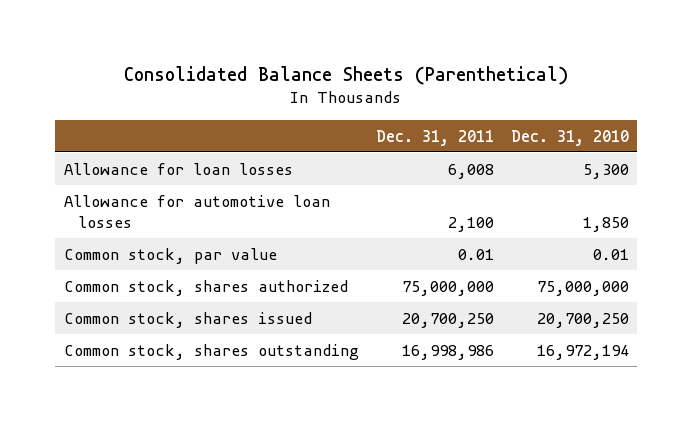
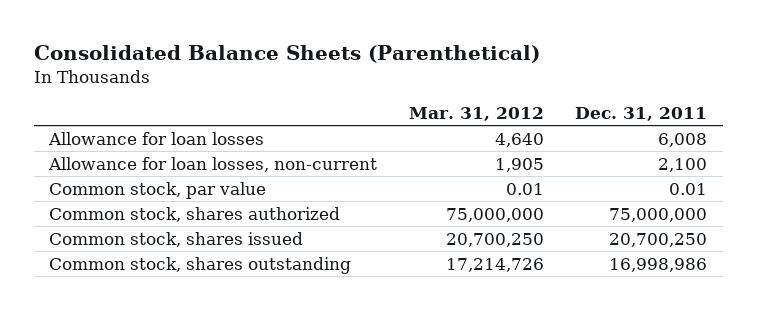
- | Dec. 31, 2011 | Dec. 31, 2010
+ | Mar. 31, 2012 | Dec. 31, 2011
- Allowance for automotive loan losses | 2,100 | 1,850
+ Allowance for loan losses, non-current | 1,905 | 2,100

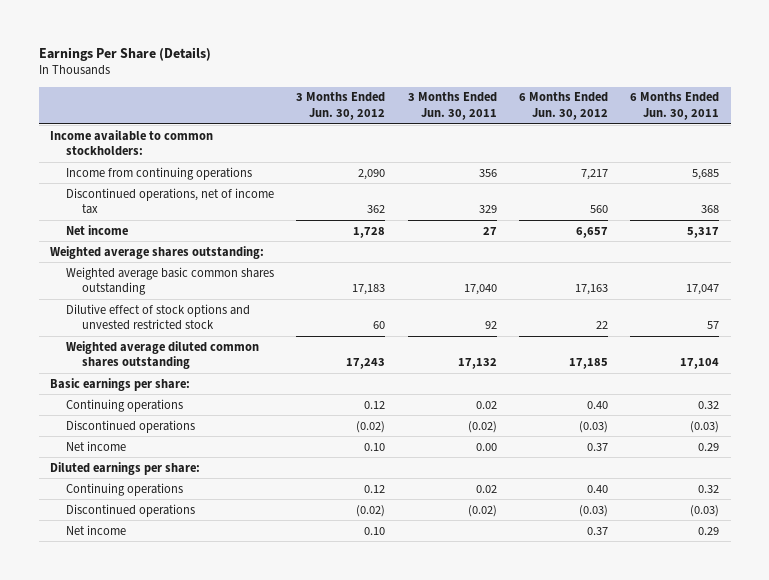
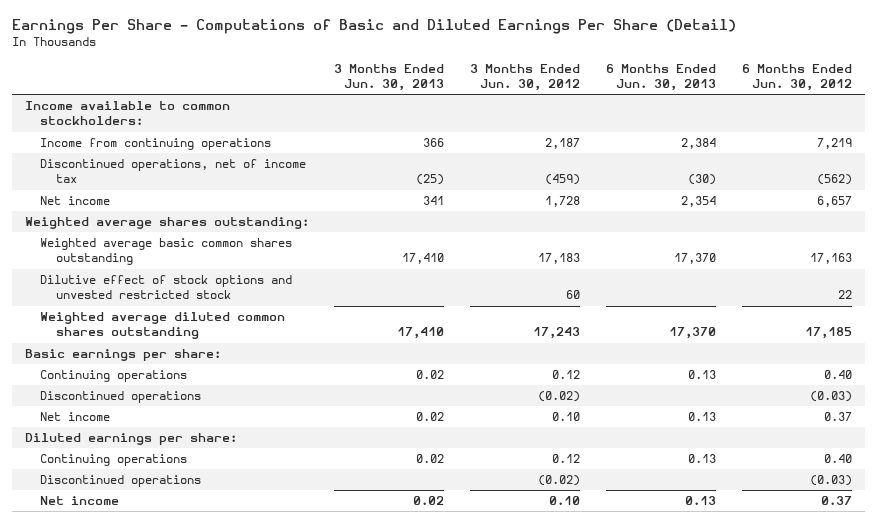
- Earnings Per Share (Details)
+ Earnings Per Share - Computations of Basic and Diluted Earnings Per Share (Detail)
- | 3 Months Ended Jun. 30, 2012 | 3 Months Ended Jun. 30, 2011 | 6 Months Ended Jun. 30, 2012 | 6 Months Ended Jun. 30, 2011
+ | 3 Months Ended Jun. 30, 2013 | 3 Months Ended Jun. 30, 2012 | 6 Months Ended Jun. 30, 2013 | 6 Months Ended Jun. 30, 2012
- Income from continuing operations | 2,090 | 356 | 7,217 | 5,685
- Discontinued operations, net of income tax | 362 | 329 | 560 | 368
+ Income from continuing operations | 366 | 2,187 | 2,384 | 7,219
+ Discontinued operations, net of income tax | (25) | (459) | (30) | (562)

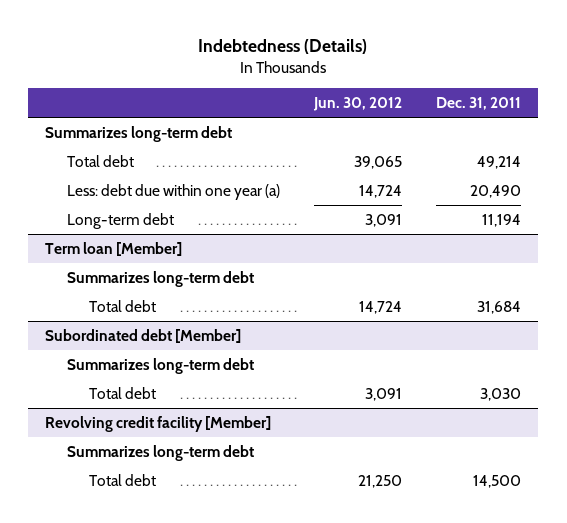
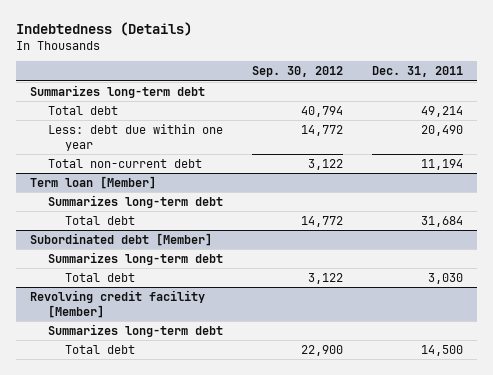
- | Jun. 30, 2012 | Dec. 31, 2011
+ | Sep. 30, 2012 | Dec. 31, 2011
- Less: debt due within one year (a) | 14,724 | 20,490
- Long-term debt | 3,091 | 11,194
+ Less: debt due within one year | 14,772 | 20,490
+ Total non-current debt | 3,122 | 11,194

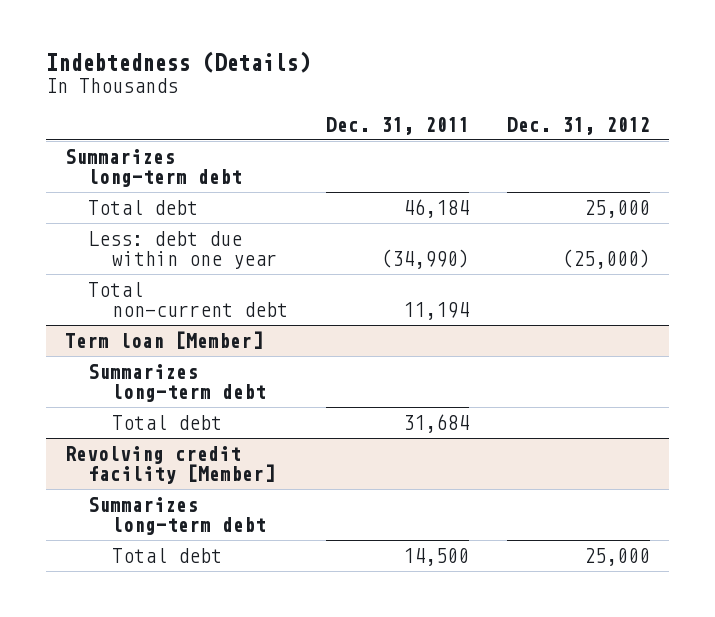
- | Sep. 30, 2012 | Dec. 31, 2011
+ | Dec. 31, 2011 | Dec. 31, 2012
- Total debt | 40,794 | 49,214
- Less: debt due within one year | 14,772 | 20,490
+ Total debt | 46,184 | 25,000
+ Less: debt due within one year | (34,990) | (25,000)
- Subordinated debt [Member]
- Summarizes long-term debt
- Total debt | 3,122 | 3,030

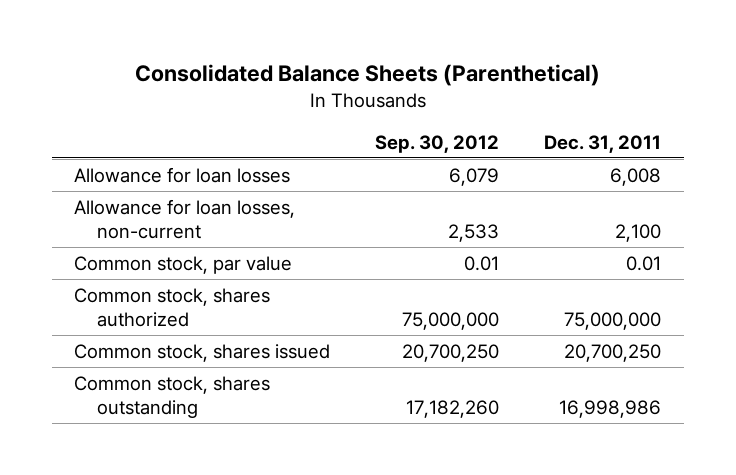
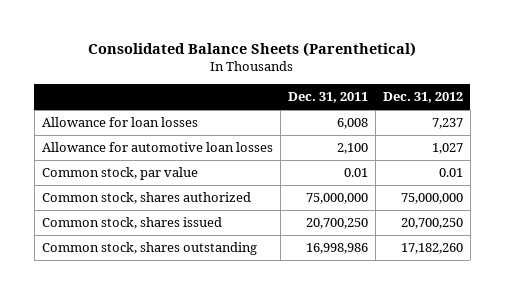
- | Sep. 30, 2012 | Dec. 31, 2011
+ | Dec. 31, 2011 | Dec. 31, 2012
- Allowance for loan losses, non-current | 2,533 | 2,100
+ Allowance for automotive loan losses | 2,100 | 1,027

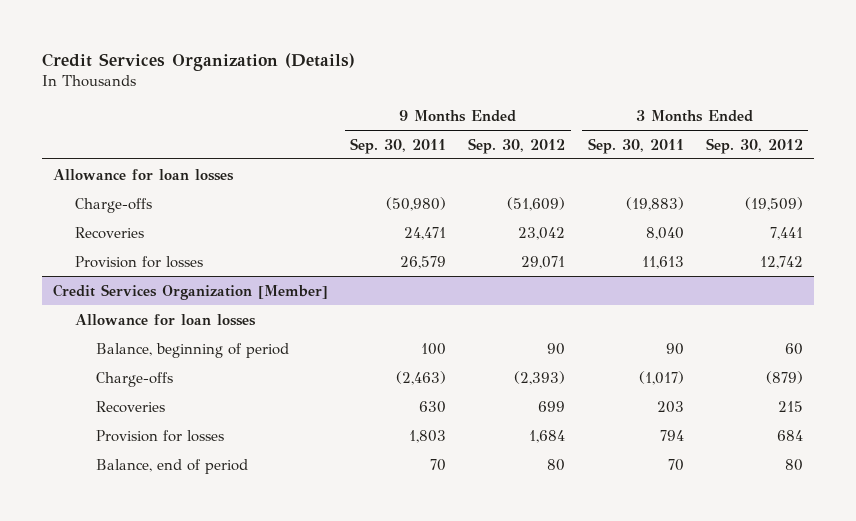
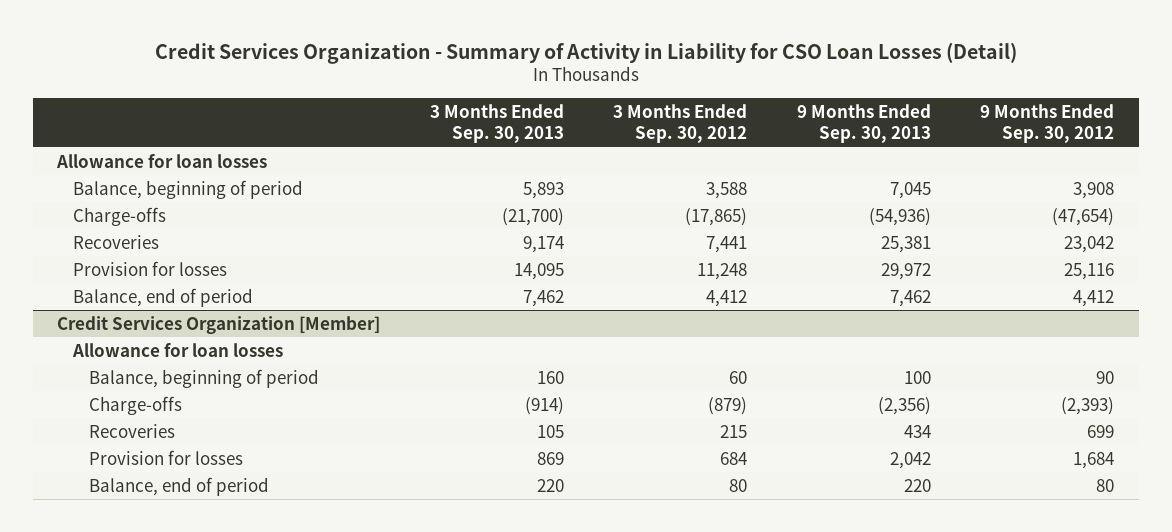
- Credit Services Organization (Details)
+ Credit Services Organization - Summary of Activity in Liability for CSO Loan Losses (Detail)
- | 9 Months Ended Sep. 30, 2011 | 9 Months Ended Sep. 30, 2012 | 3 Months Ended Sep. 30, 2011 | 3 Months Ended Sep. 30, 2012
+ | 3 Months Ended Sep. 30, 2013 | 3 Months Ended Sep. 30, 2012 | 9 Months Ended Sep. 30, 2013 | 9 Months Ended Sep. 30, 2012
- Charge-offs | (50,980) | (51,609) | (19,883) | (19,509)
+ Balance, beginning of period | 5,893 | 3,588 | 7,045 | 3,908
+ Charge-offs | (21,700) | (17,865) | (54,936) | (47,654)
- Provision for losses | 26,579 | 29,071 | 11,613 | 12,742
+ Provision for losses | 14,095 | 11,248 | 29,972 | 25,116
+ Balance, end of period | 7,462 | 4,412 | 7,462 | 4,412

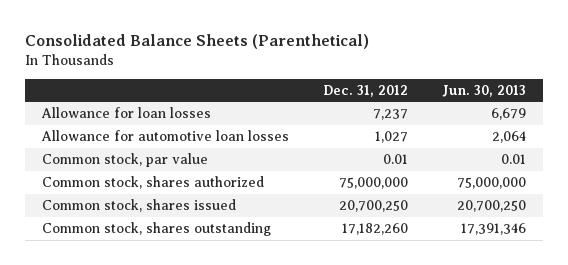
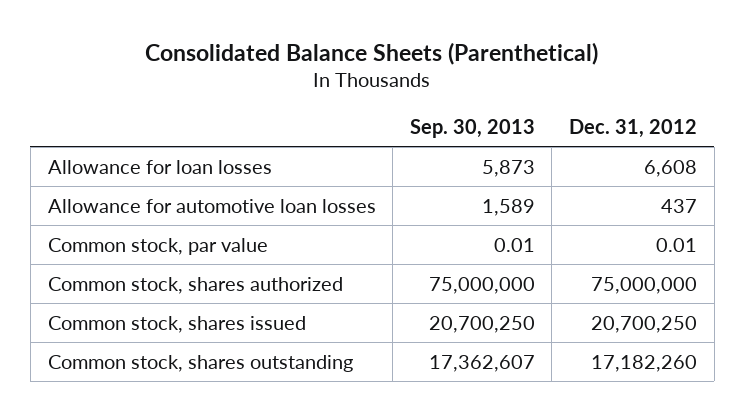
- | Dec. 31, 2012 | Jun. 30, 2013
+ | Sep. 30, 2013 | Dec. 31, 2012
- Allowance for loan losses | 7,237 | 6,679
- Allowance for automotive loan losses | 1,027 | 2,064
+ Allowance for loan losses | 5,873 | 6,608
+ Allowance for automotive loan losses | 1,589 | 437

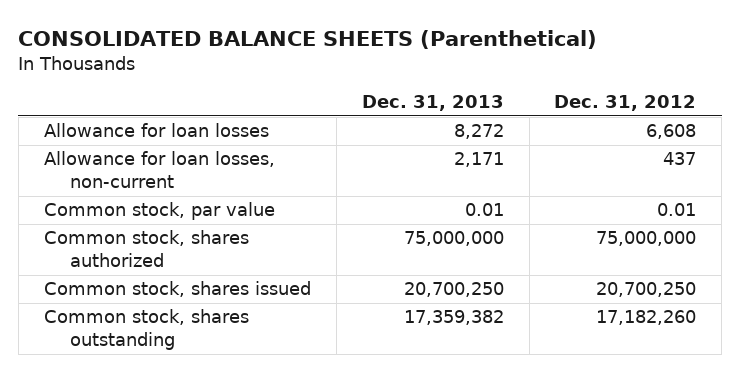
- Consolidated Balance Sheets (Parenthetical)
+ CONSOLIDATED BALANCE SHEETS (Parenthetical)
- | Sep. 30, 2013 | Dec. 31, 2012
+ | Dec. 31, 2013 | Dec. 31, 2012
- Allowance for automotive loan losses | 1,589 | 437
+ Allowance for loan losses, non-current | 2,171 | 437

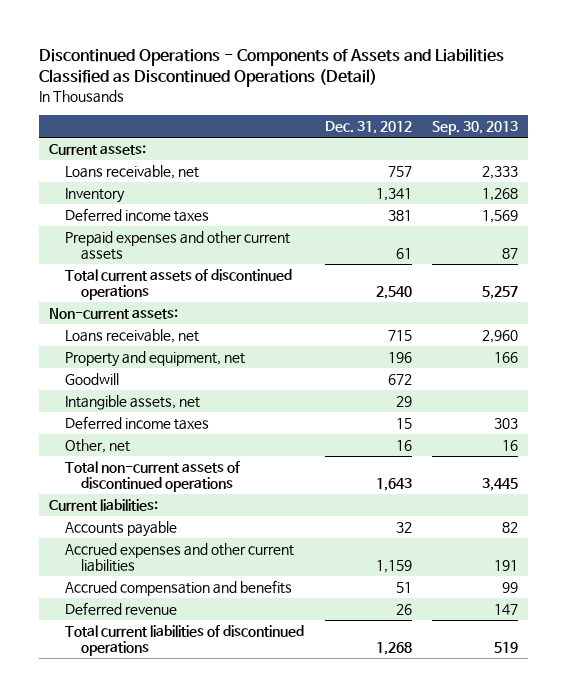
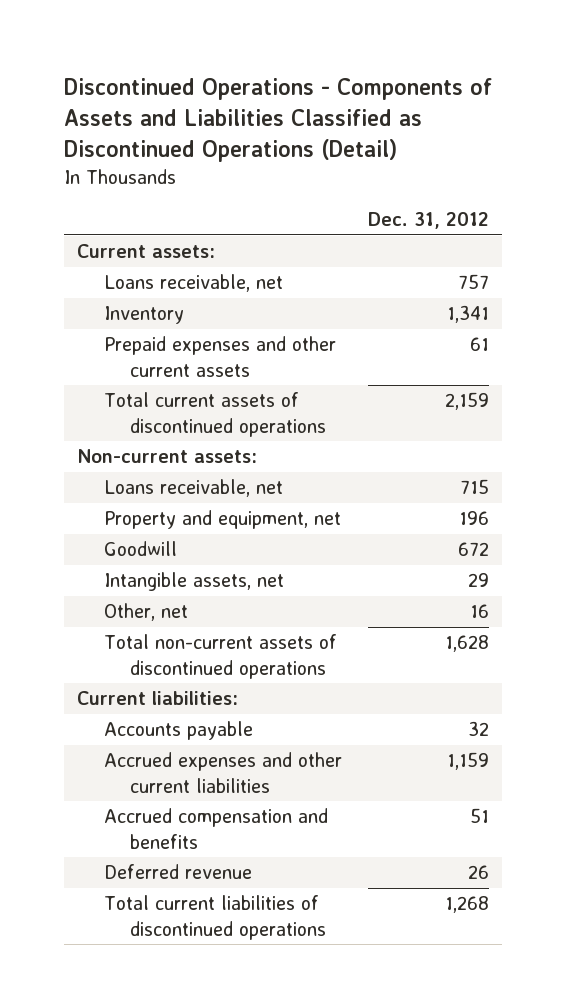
- | Dec. 31, 2012 | Sep. 30, 2013
+ | Dec. 31, 2012
- Deferred income taxes | 381 | 1,569
- Total current assets of discontinued operations | 2,540 | 5,257
+ Total current assets of discontinued operations | 2,159
- Deferred income taxes | 15 | 303
- Total non-current assets of discontinued operations | 1,643 | 3,445
+ Total non-current assets of discontinued operations | 1,628

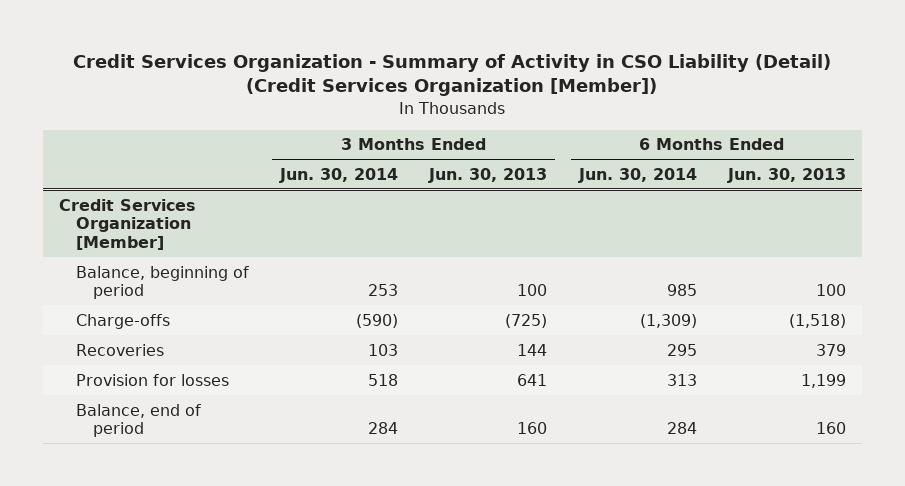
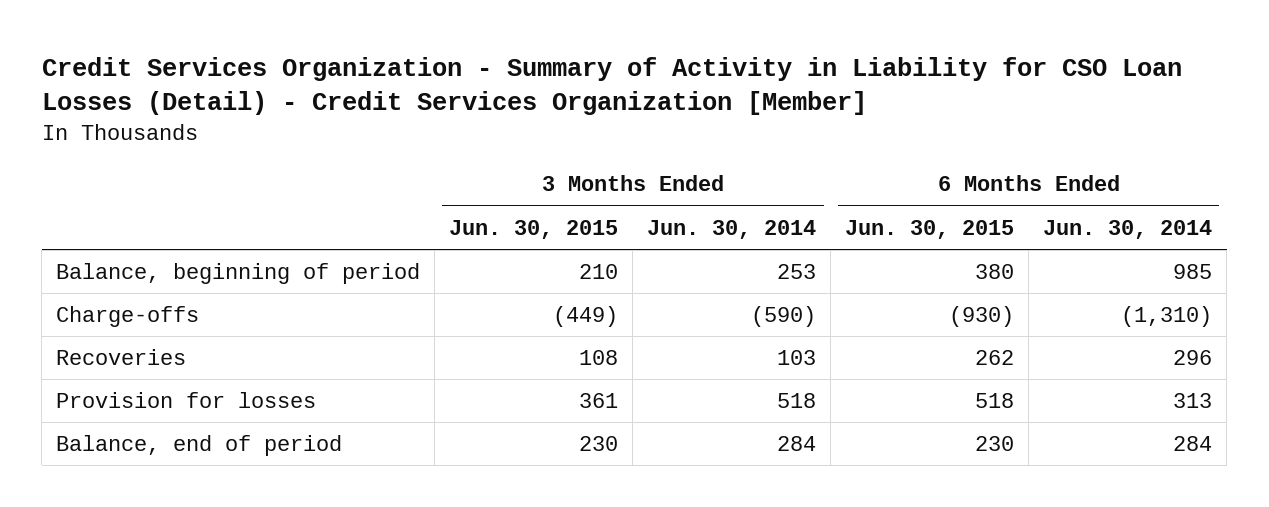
- Credit Services Organization - Summary of Activity in CSO Liability (Detail) (Credit Services Organization [Member])
+ Credit Services Organization - Summary of Activity in Liability for CSO Loan Losses (Detail) - Credit Services Organization [Member]
- | 3 Months Ended Jun. 30, 2014 | 3 Months Ended Jun. 30, 2013 | 6 Months Ended Jun. 30, 2014 | 6 Months Ended Jun. 30, 2013
+ | 3 Months Ended Jun. 30, 2015 | 3 Months Ended Jun. 30, 2014 | 6 Months Ended Jun. 30, 2015 | 6 Months Ended Jun. 30, 2014
- Credit Services Organization [Member]
- Charge-offs | (590) | (725) | (1,309) | (1,518)
- Recoveries | 103 | 144 | 295 | 379
+ Charge-offs | (449) | (590) | (930) | (1,310)
+ Recoveries | 108 | 103 | 262 | 296

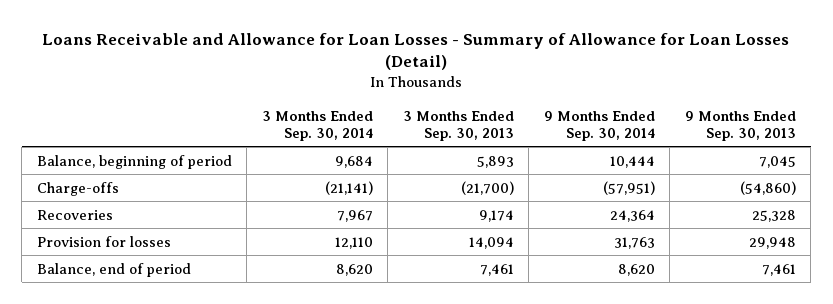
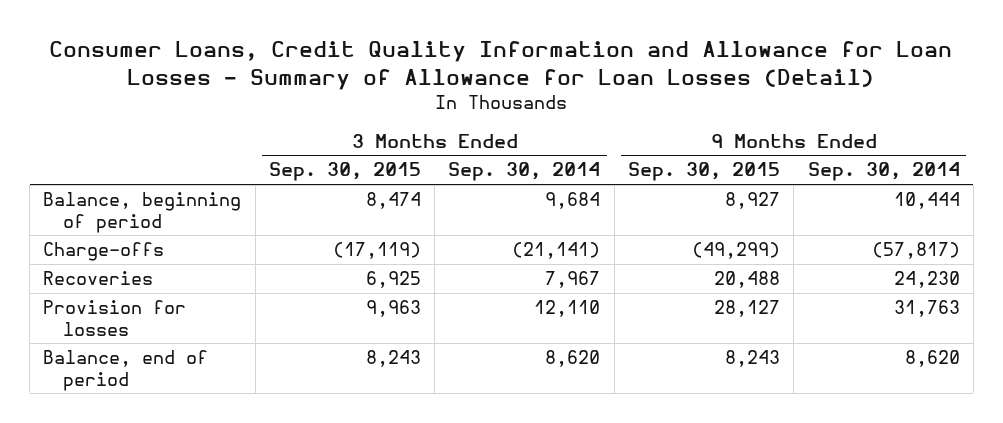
- Loans Receivable and Allowance for Loan Losses - Summary of Allowance for Loan Losses (Detail)
+ Consumer Loans, Credit Quality Information and Allowance for Loan Losses - Summary of Allowance for Loan Losses (Detail)
- | 3 Months Ended Sep. 30, 2014 | 3 Months Ended Sep. 30, 2013 | 9 Months Ended Sep. 30, 2014 | 9 Months Ended Sep. 30, 2013
+ | 3 Months Ended Sep. 30, 2015 | 3 Months Ended Sep. 30, 2014 | 9 Months Ended Sep. 30, 2015 | 9 Months Ended Sep. 30, 2014
- Charge-offs | (21,141) | (21,700) | (57,951) | (54,860)
- Recoveries | 7,967 | 9,174 | 24,364 | 25,328
+ Charge-offs | (17,119) | (21,141) | (49,299) | (57,817)
+ Recoveries | 6,925 | 7,967 | 20,488 | 24,230

